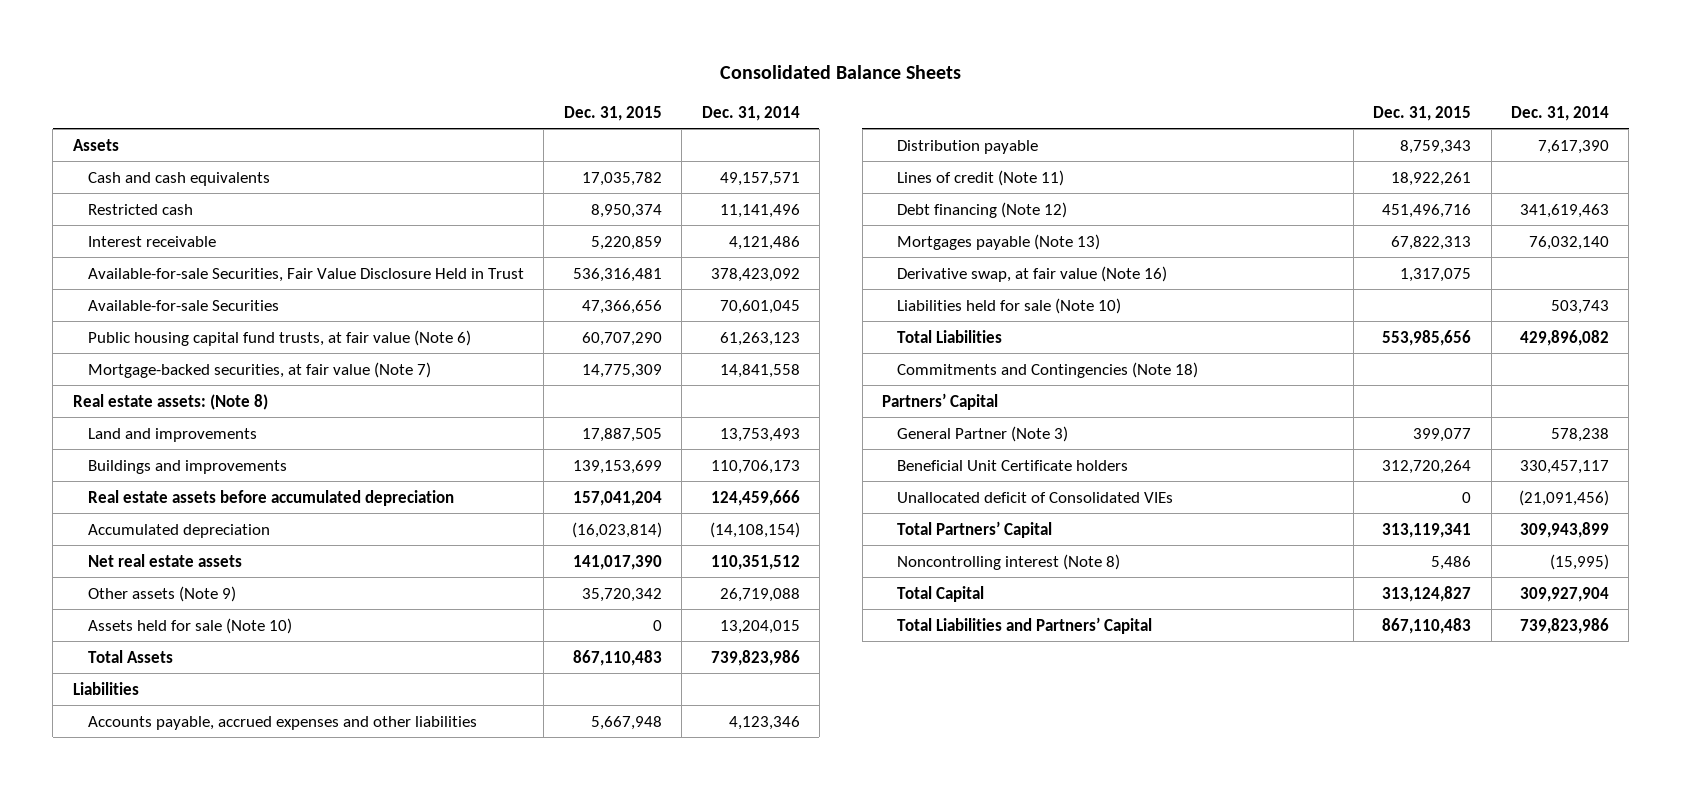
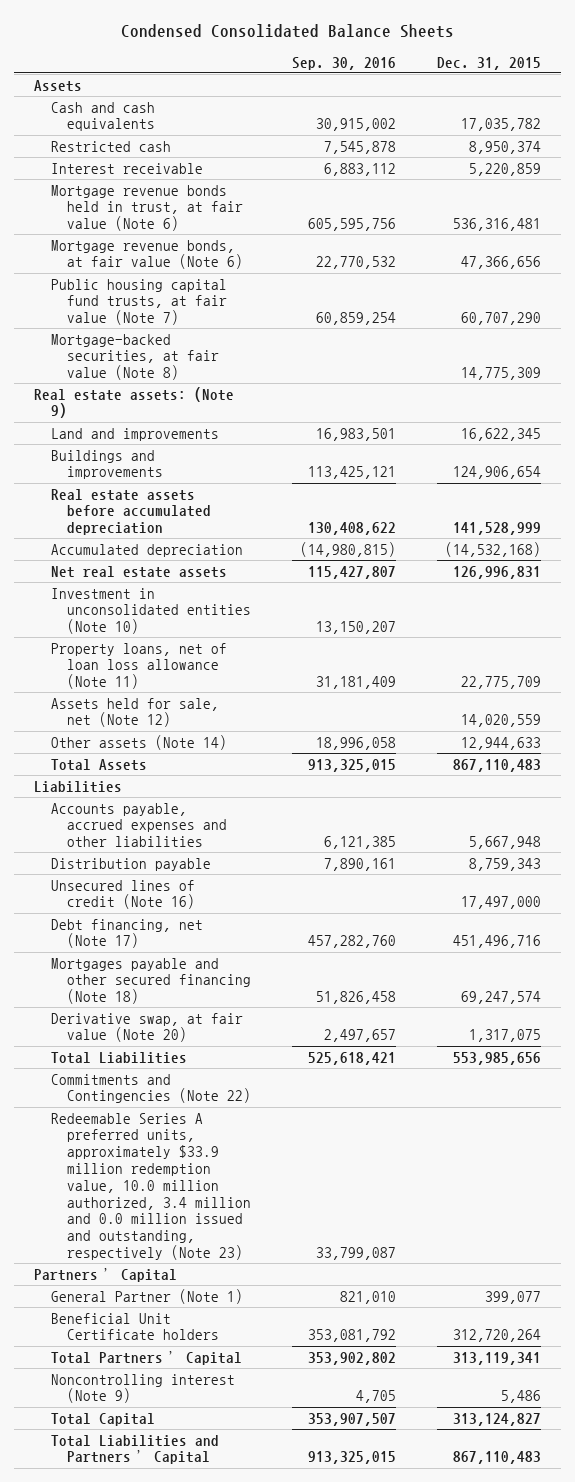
- Consolidated Balance Sheets
+ Condensed Consolidated Balance Sheets
- | Dec. 31, 2015 | Dec. 31, 2014
+ | Sep. 30, 2016 | Dec. 31, 2015
- Available-for-sale Securities, Fair Value Disclosure Held in Trust | 536,316,481 | 378,423,092
- Available-for-sale Securities | 47,366,656 | 70,601,045
- Public housing capital fund trusts, at fair value (Note 6) | 60,707,290 | 61,263,123
- Mortgage-backed securities, at fair value (Note 7) | 14,775,309 | 14,841,558
- Real estate assets: (Note 8)
- Land and improvements | 17,887,505 | 13,753,493
- Buildings and improvements | 139,153,699 | 110,706,173
- Real estate assets before accumulated depreciation | 157,041,204 | 124,459,666
- Accumulated depreciation | (16,023,814) | (14,108,154)
- Net real estate assets | 141,017,390 | 110,351,512
- Other assets (Note 9) | 35,720,342 | 26,719,088
- Assets held for sale (Note 10) | 0 | 13,204,015
+ Mortgage revenue bonds held in trust, at fair value (Note 6) | 605,595,756 | 536,316,481
+ Mortgage revenue bonds, at fair value (Note 6) | 22,770,532 | 47,366,656
+ Public housing capital fund trusts, at fair value (Note 7) | 60,859,254 | 60,707,290
+ Mortgage-backed securities, at fair value (Note 8) | | 14,775,309
+ Real estate assets: (Note 9)
+ Land and improvements | 16,983,501 | 16,622,345
+ Buildings and improvements | 113,425,121 | 124,906,654
+ Real estate assets before accumulated depreciation | 130,408,622 | 141,528,999
+ Accumulated depreciation | (14,980,815) | (14,532,168)
+ Net real estate assets | 115,427,807 | 126,996,831
+ Investment in unconsolidated entities (Note 10) | 13,150,207 |
+ Property loans, net of loan loss allowance (Note 11) | 31,181,409 | 22,775,709
+ Assets held for sale, net (Note 12) | | 14,020,559
+ Other assets (Note 14) | 18,996,058 | 12,944,633
- Lines of credit (Note 11) | 18,922,261 |
- Debt financing (Note 12) | 451,496,716 | 341,619,463
- Mortgages payable (Note 13) | 67,822,313 | 76,032,140
- Derivative swap, at fair value (Note 16) | 1,317,075 |
- Liabilities held for sale (Note 10) | | 503,743
+ Unsecured lines of credit (Note 16) | | 17,497,000
+ Debt financing, net (Note 17) | 457,282,760 | 451,496,716
+ Mortgages payable and other secured financing (Note 18) | 51,826,458 | 69,247,574
+ Derivative swap, at fair value (Note 20) | 2,497,657 | 1,317,075
- Commitments and Contingencies (Note 18)
+ Commitments and Contingencies (Note 22)
+ Redeemable Series A preferred units, approximately $33.9 million redemption value, 10.0 million authorized, 3.4 million and 0.0 million issued and outstanding, respectively (Note 23) | 33,799,087 |
- General Partner (Note 3) | 399,077 | 578,238
+ General Partner (Note 1) | 821,010 | 399,077
- Unallocated deficit of Consolidated VIEs | 0 | (21,091,456)
- Noncontrolling interest (Note 8) | 5,486 | (15,995)
+ Noncontrolling interest (Note 9) | 4,705 | 5,486

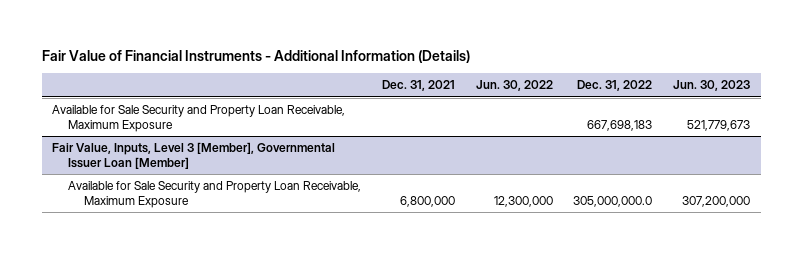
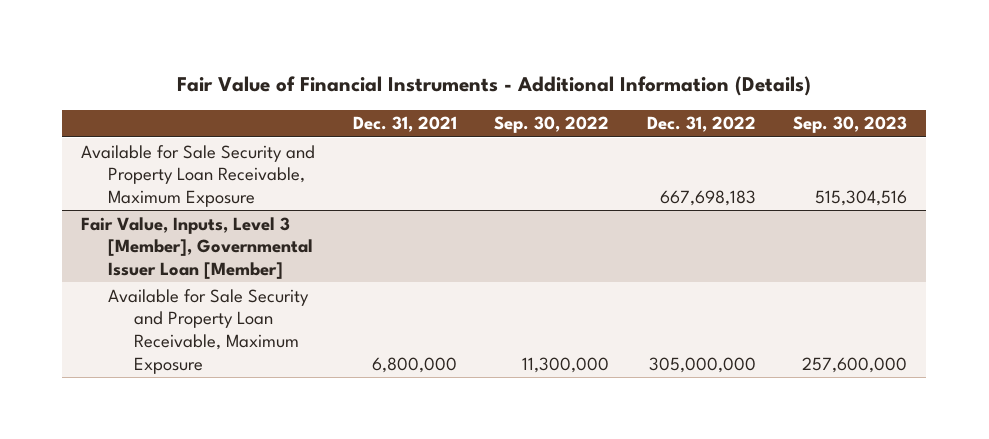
- | Dec. 31, 2021 | Jun. 30, 2022 | Dec. 31, 2022 | Jun. 30, 2023
+ | Dec. 31, 2021 | Sep. 30, 2022 | Dec. 31, 2022 | Sep. 30, 2023
@ Fair Value, Inputs, Level 3 [Member], Governmental Issuer Loan [Member]
- Available for Sale Security and Property Loan Receivable, Maximum Exposure | 6,800,000 | 12,300,000 | 305,000,000.0 | 307,200,000
+ Available for Sale Security and Property Loan Receivable, Maximum Exposure | 6,800,000 | 11,300,000 | 305,000,000 | 257,600,000

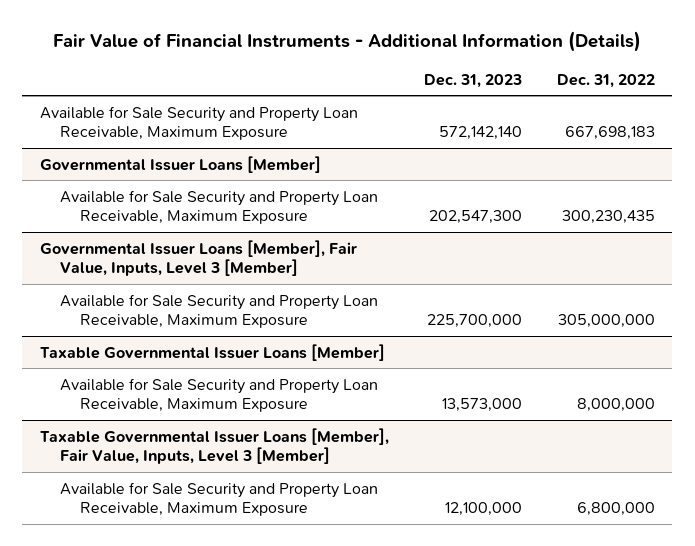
- | Dec. 31, 2021 | Sep. 30, 2022 | Dec. 31, 2022 | Sep. 30, 2023
+ | Dec. 31, 2023 | Dec. 31, 2022
- Fair Value, Inputs, Level 3 [Member], Governmental Issuer Loan [Member]
+ Governmental Issuer Loans [Member]
+ Available for Sale Security and Property Loan Receivable, Maximum Exposure | 202,547,300 | 300,230,435
+ Governmental Issuer Loans [Member], Fair Value, Inputs, Level 3 [Member]
+ Taxable Governmental Issuer Loans [Member]
+ Available for Sale Security and Property Loan Receivable, Maximum Exposure | 13,573,000 | 8,000,000
+ Taxable Governmental Issuer Loans [Member], Fair Value, Inputs, Level 3 [Member]
+ Available for Sale Security and Property Loan Receivable, Maximum Exposure | 12,100,000 | 6,800,000

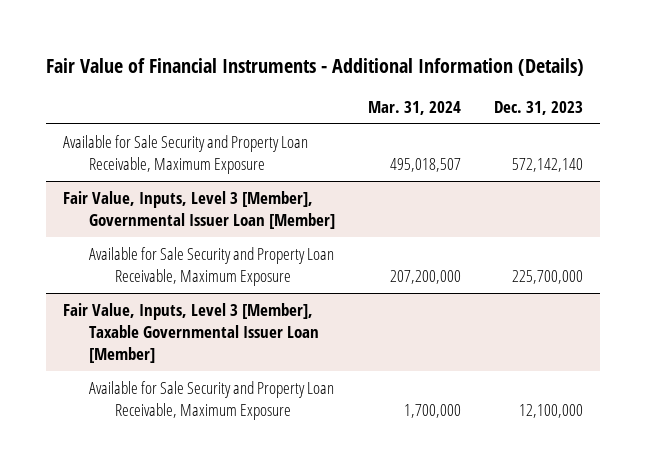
- | Dec. 31, 2023 | Dec. 31, 2022
+ | Mar. 31, 2024 | Dec. 31, 2023
- Governmental Issuer Loans [Member]
- Available for Sale Security and Property Loan Receivable, Maximum Exposure | 202,547,300 | 300,230,435
- Governmental Issuer Loans [Member], Fair Value, Inputs, Level 3 [Member]
+ Fair Value, Inputs, Level 3 [Member], Governmental Issuer Loan [Member]
- Taxable Governmental Issuer Loans [Member]
- Available for Sale Security and Property Loan Receivable, Maximum Exposure | 13,573,000 | 8,000,000
- Taxable Governmental Issuer Loans [Member], Fair Value, Inputs, Level 3 [Member]
+ Fair Value, Inputs, Level 3 [Member], Taxable Governmental Issuer Loan [Member]

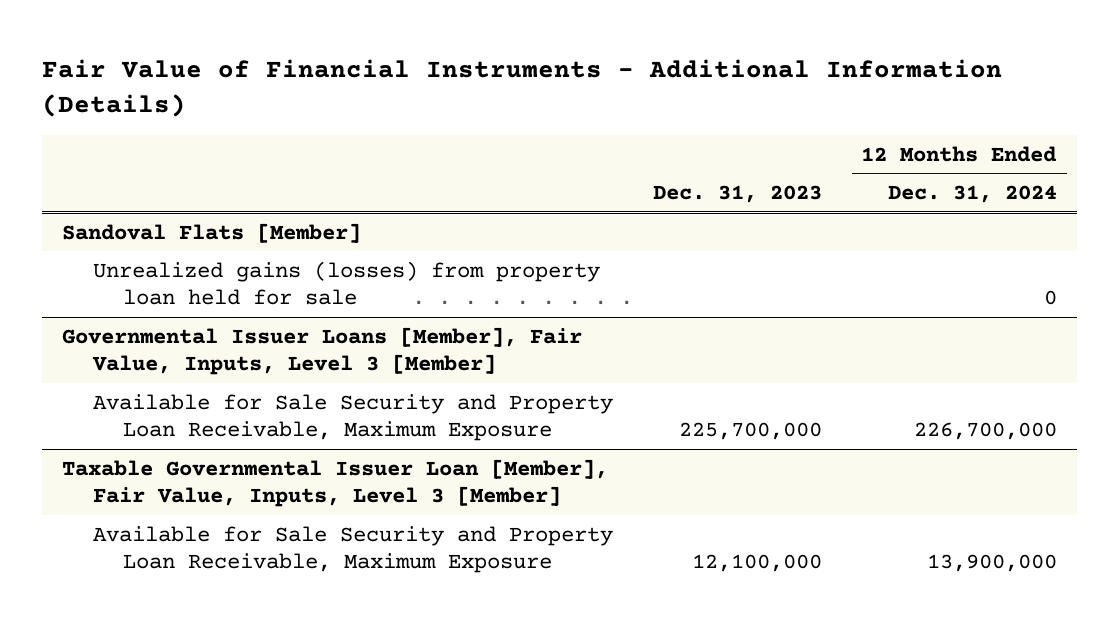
- | Mar. 31, 2024 | Dec. 31, 2023
+ | Dec. 31, 2023 | 12 Months Ended Dec. 31, 2024
- Available for Sale Security and Property Loan Receivable, Maximum Exposure | 495,018,507 | 572,142,140
- Fair Value, Inputs, Level 3 [Member], Governmental Issuer Loan [Member]
+ Sandoval Flats [Member]
+ Unrealized gains (losses) from property loan held for sale | | 0
+ Governmental Issuer Loans [Member], Fair Value, Inputs, Level 3 [Member]
- Fair Value, Inputs, Level 3 [Member], Taxable Governmental Issuer Loan [Member]
+ Taxable Governmental Issuer Loan [Member], Fair Value, Inputs, Level 3 [Member]

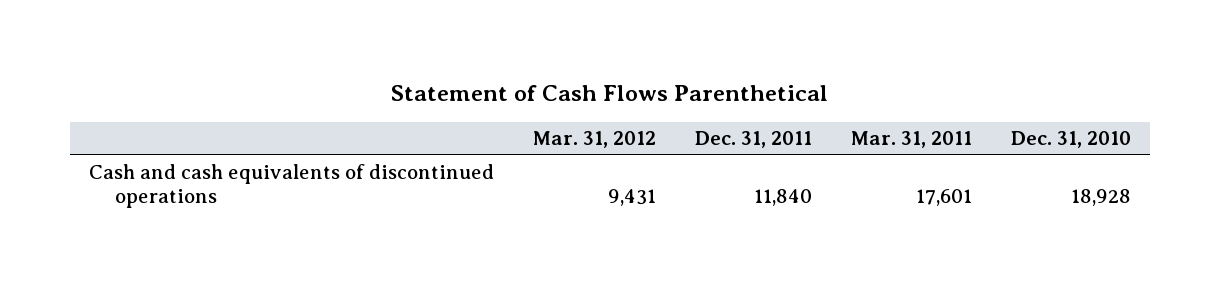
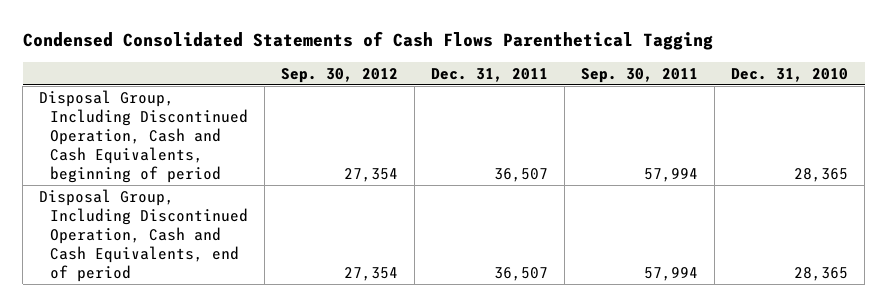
- Statement of Cash Flows Parenthetical
+ Condensed Consolidated Statements of Cash Flows Parenthetical Tagging
- | Mar. 31, 2012 | Dec. 31, 2011 | Mar. 31, 2011 | Dec. 31, 2010
+ | Sep. 30, 2012 | Dec. 31, 2011 | Sep. 30, 2011 | Dec. 31, 2010
- Cash and cash equivalents of discontinued operations | 9,431 | 11,840 | 17,601 | 18,928
+ Disposal Group, Including Discontinued Operation, Cash and Cash Equivalents, beginning of period | 27,354 | 36,507 | 57,994 | 28,365
+ Disposal Group, Including Discontinued Operation, Cash and Cash Equivalents, end of period | 27,354 | 36,507 | 57,994 | 28,365

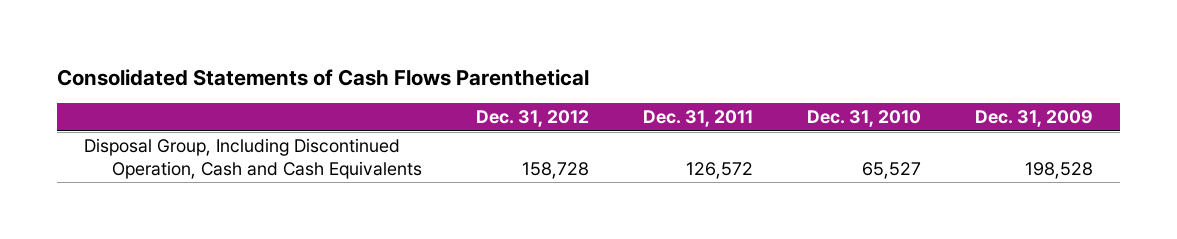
- Condensed Consolidated Statements of Cash Flows Parenthetical Tagging
+ Consolidated Statements of Cash Flows Parenthetical
- | Sep. 30, 2012 | Dec. 31, 2011 | Sep. 30, 2011 | Dec. 31, 2010
+ | Dec. 31, 2012 | Dec. 31, 2011 | Dec. 31, 2010 | Dec. 31, 2009
- Disposal Group, Including Discontinued Operation, Cash and Cash Equivalents, beginning of period | 27,354 | 36,507 | 57,994 | 28,365
- Disposal Group, Including Discontinued Operation, Cash and Cash Equivalents, end of period | 27,354 | 36,507 | 57,994 | 28,365
+ Disposal Group, Including Discontinued Operation, Cash and Cash Equivalents | 158,728 | 126,572 | 65,527 | 198,528

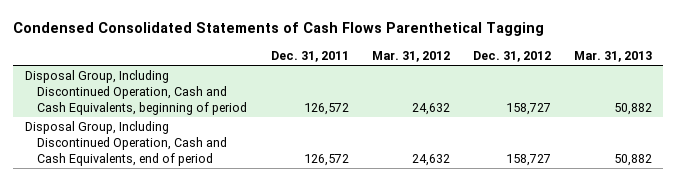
- Consolidated Statements of Cash Flows Parenthetical
+ Condensed Consolidated Statements of Cash Flows Parenthetical Tagging
- | Dec. 31, 2012 | Dec. 31, 2011 | Dec. 31, 2010 | Dec. 31, 2009
+ | Dec. 31, 2011 | Mar. 31, 2012 | Dec. 31, 2012 | Mar. 31, 2013
- Disposal Group, Including Discontinued Operation, Cash and Cash Equivalents | 158,728 | 126,572 | 65,527 | 198,528
+ Disposal Group, Including Discontinued Operation, Cash and Cash Equivalents, beginning of period | 126,572 | 24,632 | 158,727 | 50,882
+ Disposal Group, Including Discontinued Operation, Cash and Cash Equivalents, end of period | 126,572 | 24,632 | 158,727 | 50,882

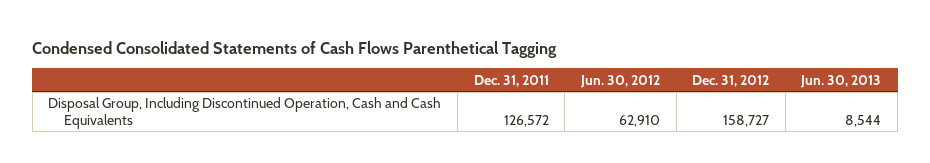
- | Dec. 31, 2011 | Mar. 31, 2012 | Dec. 31, 2012 | Mar. 31, 2013
+ | Dec. 31, 2011 | Jun. 30, 2012 | Dec. 31, 2012 | Jun. 30, 2013
- Disposal Group, Including Discontinued Operation, Cash and Cash Equivalents, beginning of period | 126,572 | 24,632 | 158,727 | 50,882
- Disposal Group, Including Discontinued Operation, Cash and Cash Equivalents, end of period | 126,572 | 24,632 | 158,727 | 50,882
+ Disposal Group, Including Discontinued Operation, Cash and Cash Equivalents | 126,572 | 62,910 | 158,727 | 8,544

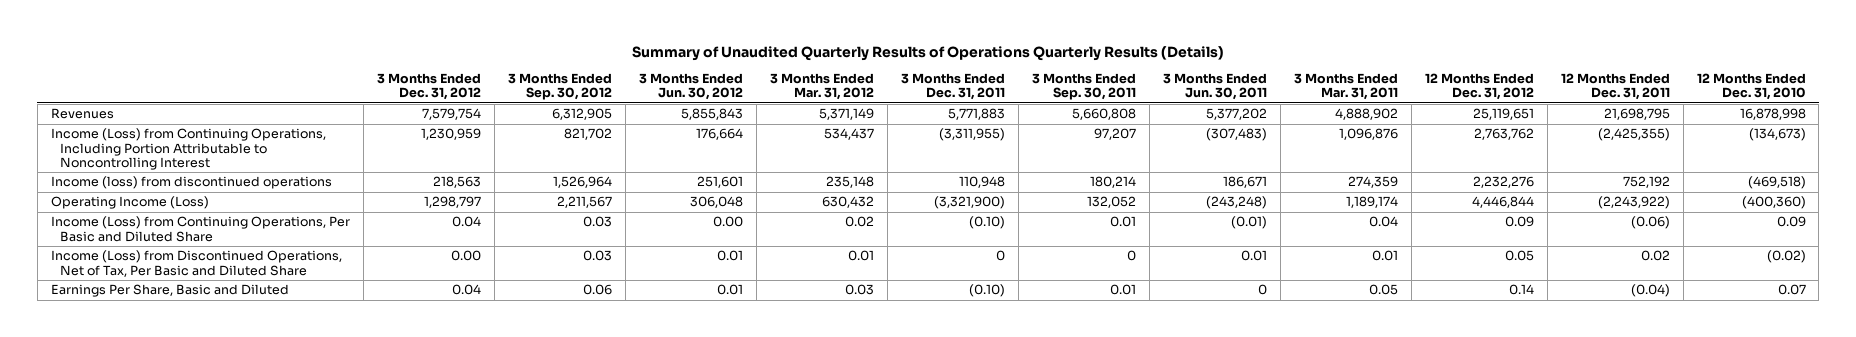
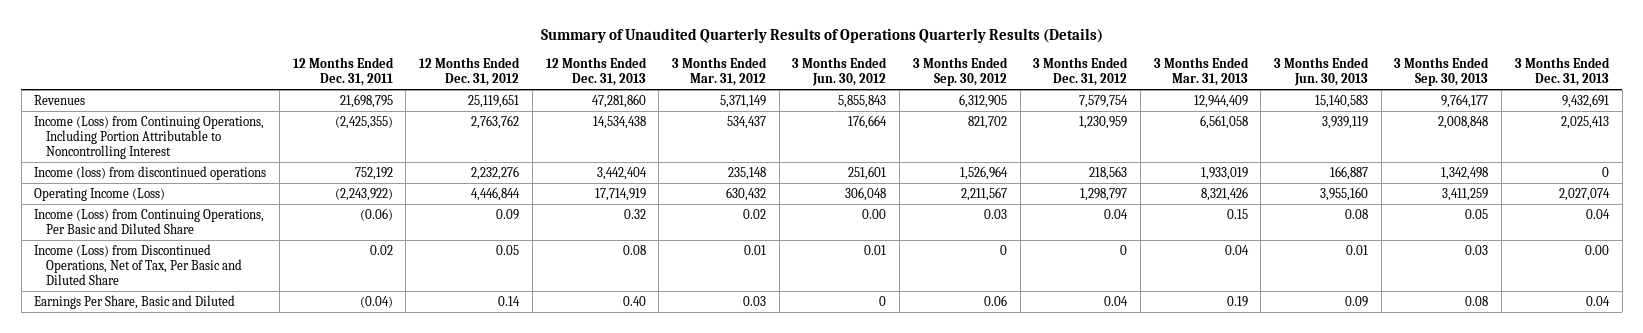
- | 3 Months Ended Dec. 31, 2012 | 3 Months Ended Sep. 30, 2012 | 3 Months Ended Jun. 30, 2012 | 3 Months Ended Mar. 31, 2012 | 3 Months Ended Dec. 31, 2011 | 3 Months Ended Sep. 30, 2011 | 3 Months Ended Jun. 30, 2011 | 3 Months Ended Mar. 31, 2011 | 12 Months Ended Dec. 31, 2012 | 12 Months Ended Dec. 31, 2011 | 12 Months Ended Dec. 31, 2010
+ | 12 Months Ended Dec. 31, 2011 | 12 Months Ended Dec. 31, 2012 | 12 Months Ended Dec. 31, 2013 | 3 Months Ended Mar. 31, 2012 | 3 Months Ended Jun. 30, 2012 | 3 Months Ended Sep. 30, 2012 | 3 Months Ended Dec. 31, 2012 | 3 Months Ended Mar. 31, 2013 | 3 Months Ended Jun. 30, 2013 | 3 Months Ended Sep. 30, 2013 | 3 Months Ended Dec. 31, 2013
- Income (Loss) from Discontinued Operations, Net of Tax, Per Basic and Diluted Share | 0.00 | 0.03 | 0.01 | 0.01 | 0 | 0 | 0.01 | 0.01 | 0.05 | 0.02 | (0.02)
- Earnings Per Share, Basic and Diluted | 0.04 | 0.06 | 0.01 | 0.03 | (0.10) | 0.01 | 0 | 0.05 | 0.14 | (0.04) | 0.07
+ Income (Loss) from Discontinued Operations, Net of Tax, Per Basic and Diluted Share | 0.02 | 0.05 | 0.08 | 0.01 | 0.01 | 0 | 0 | 0.04 | 0.01 | 0.03 | 0.00
+ Earnings Per Share, Basic and Diluted | (0.04) | 0.14 | 0.40 | 0.03 | 0 | 0.06 | 0.04 | 0.19 | 0.09 | 0.08 | 0.04

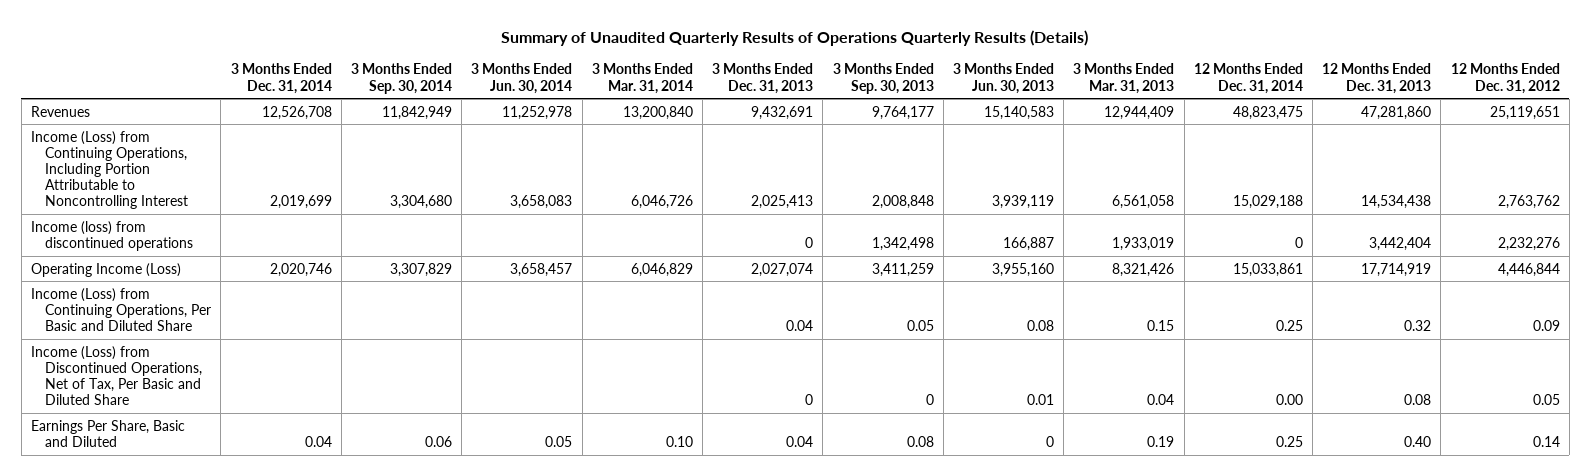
- | 12 Months Ended Dec. 31, 2011 | 12 Months Ended Dec. 31, 2012 | 12 Months Ended Dec. 31, 2013 | 3 Months Ended Mar. 31, 2012 | 3 Months Ended Jun. 30, 2012 | 3 Months Ended Sep. 30, 2012 | 3 Months Ended Dec. 31, 2012 | 3 Months Ended Mar. 31, 2013 | 3 Months Ended Jun. 30, 2013 | 3 Months Ended Sep. 30, 2013 | 3 Months Ended Dec. 31, 2013
+ | 3 Months Ended Dec. 31, 2014 | 3 Months Ended Sep. 30, 2014 | 3 Months Ended Jun. 30, 2014 | 3 Months Ended Mar. 31, 2014 | 3 Months Ended Dec. 31, 2013 | 3 Months Ended Sep. 30, 2013 | 3 Months Ended Jun. 30, 2013 | 3 Months Ended Mar. 31, 2013 | 12 Months Ended Dec. 31, 2014 | 12 Months Ended Dec. 31, 2013 | 12 Months Ended Dec. 31, 2012
- Income (Loss) from Discontinued Operations, Net of Tax, Per Basic and Diluted Share | 0.02 | 0.05 | 0.08 | 0.01 | 0.01 | 0 | 0 | 0.04 | 0.01 | 0.03 | 0.00
- Earnings Per Share, Basic and Diluted | (0.04) | 0.14 | 0.40 | 0.03 | 0 | 0.06 | 0.04 | 0.19 | 0.09 | 0.08 | 0.04
+ Income (Loss) from Discontinued Operations, Net of Tax, Per Basic and Diluted Share | | | | | 0 | 0 | 0.01 | 0.04 | 0.00 | 0.08 | 0.05
+ Earnings Per Share, Basic and Diluted | 0.04 | 0.06 | 0.05 | 0.10 | 0.04 | 0.08 | 0 | 0.19 | 0.25 | 0.40 | 0.14

